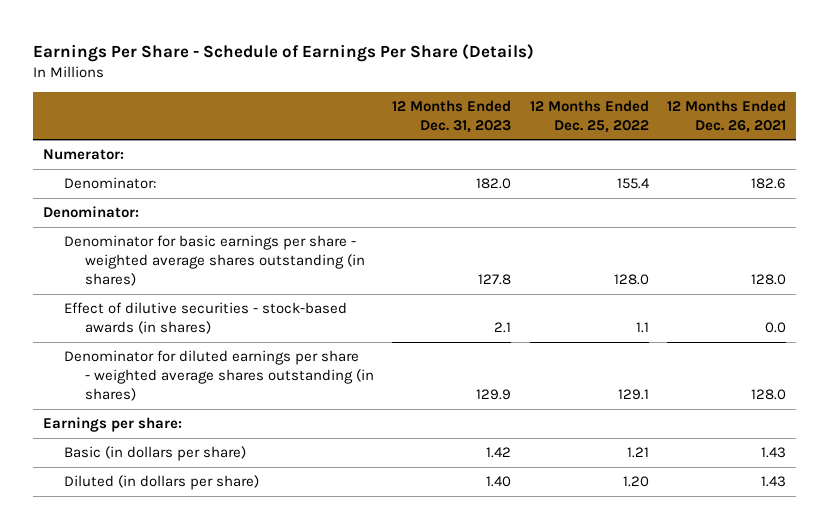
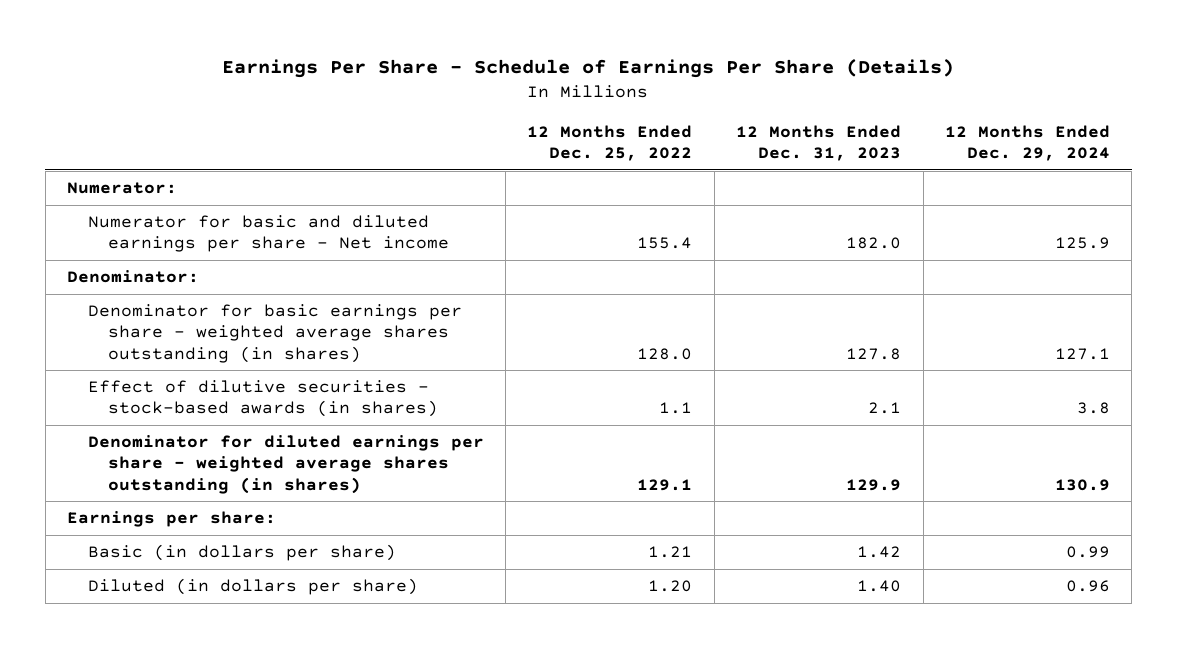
- | 12 Months Ended Dec. 31, 2023 | 12 Months Ended Dec. 25, 2022 | 12 Months Ended Dec. 26, 2021
+ | 12 Months Ended Dec. 25, 2022 | 12 Months Ended Dec. 31, 2023 | 12 Months Ended Dec. 29, 2024
- Denominator: | 182.0 | 155.4 | 182.6
+ Numerator for basic and diluted earnings per share - Net income | 155.4 | 182.0 | 125.9

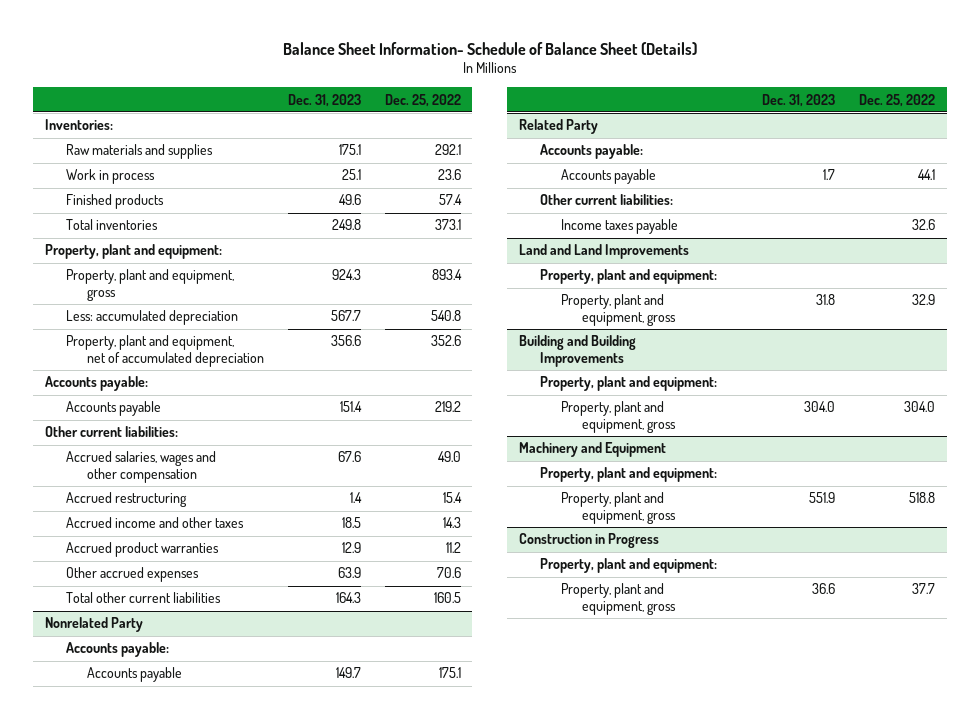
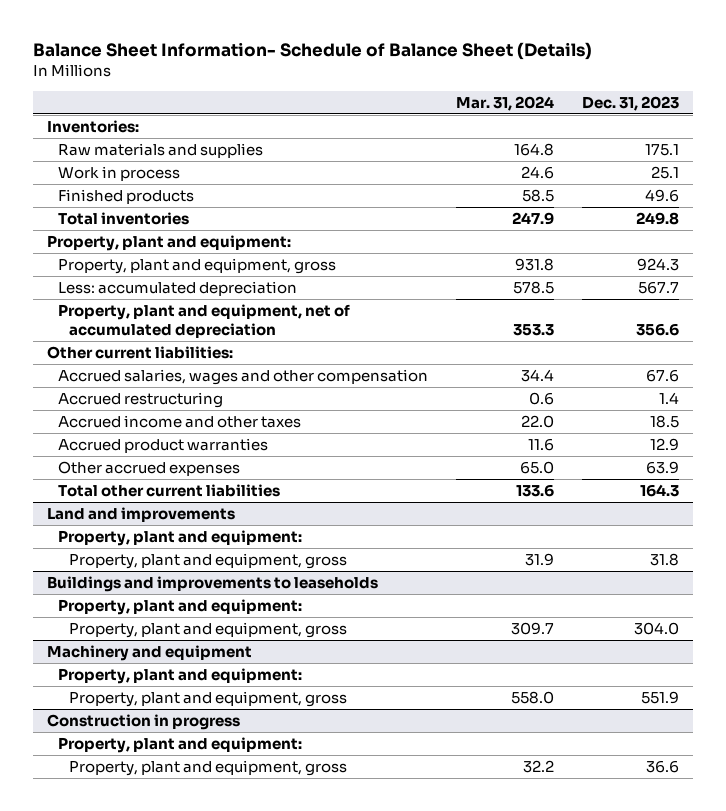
- | Dec. 31, 2023 | Dec. 25, 2022
+ | Mar. 31, 2024 | Dec. 31, 2023
- Accounts payable:
- Accounts payable | 151.4 | 219.2
- Nonrelated Party
- Accounts payable:
- Accounts payable | 149.7 | 175.1
- Related Party
- Accounts payable:
- Accounts payable | 1.7 | 44.1
- Other current liabilities:
- Income taxes payable | | 32.6
- Land and Land Improvements
+ Land and improvements
- Building and Building Improvements
+ Buildings and improvements to leaseholds
- Machinery and Equipment
+ Machinery and equipment
- Construction in Progress
+ Construction in progress

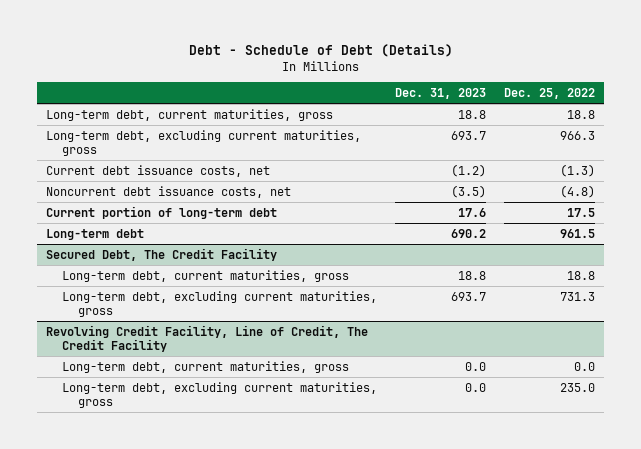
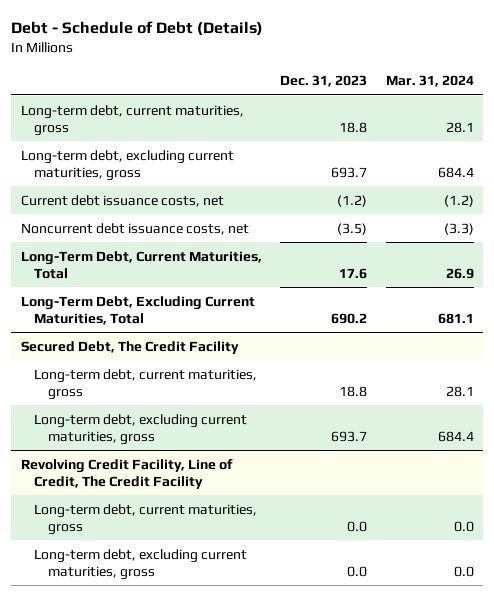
- | Dec. 31, 2023 | Dec. 25, 2022
+ | Dec. 31, 2023 | Mar. 31, 2024
- Current portion of long-term debt | 17.6 | 17.5
- Long-term debt | 690.2 | 961.5
+ Long-Term Debt, Current Maturities, Total | 17.6 | 26.9
+ Long-Term Debt, Excluding Current Maturities, Total | 690.2 | 681.1

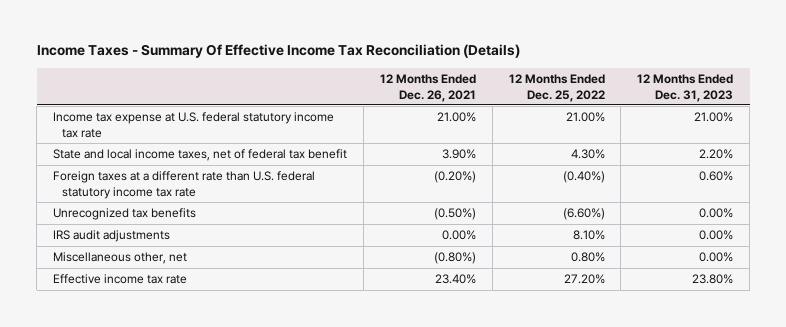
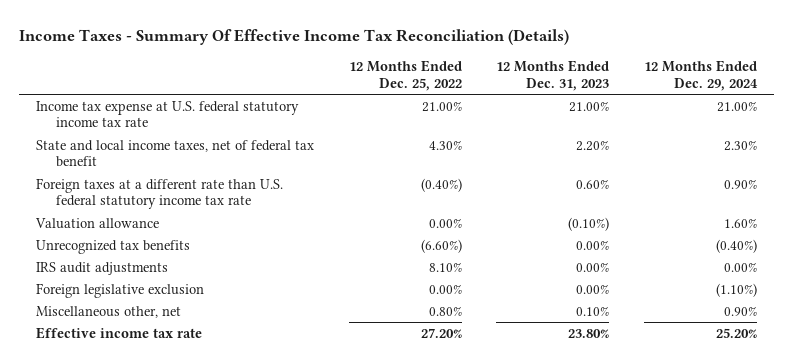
- | 12 Months Ended Dec. 26, 2021 | 12 Months Ended Dec. 25, 2022 | 12 Months Ended Dec. 31, 2023
+ | 12 Months Ended Dec. 25, 2022 | 12 Months Ended Dec. 31, 2023 | 12 Months Ended Dec. 29, 2024
+ Valuation allowance | 0.00% | (0.10%) | 1.60%
- Miscellaneous other, net | (0.80%) | 0.80% | 0.00%
+ Foreign legislative exclusion | 0.00% | 0.00% | (1.10%)
+ Miscellaneous other, net | 0.80% | 0.10% | 0.90%

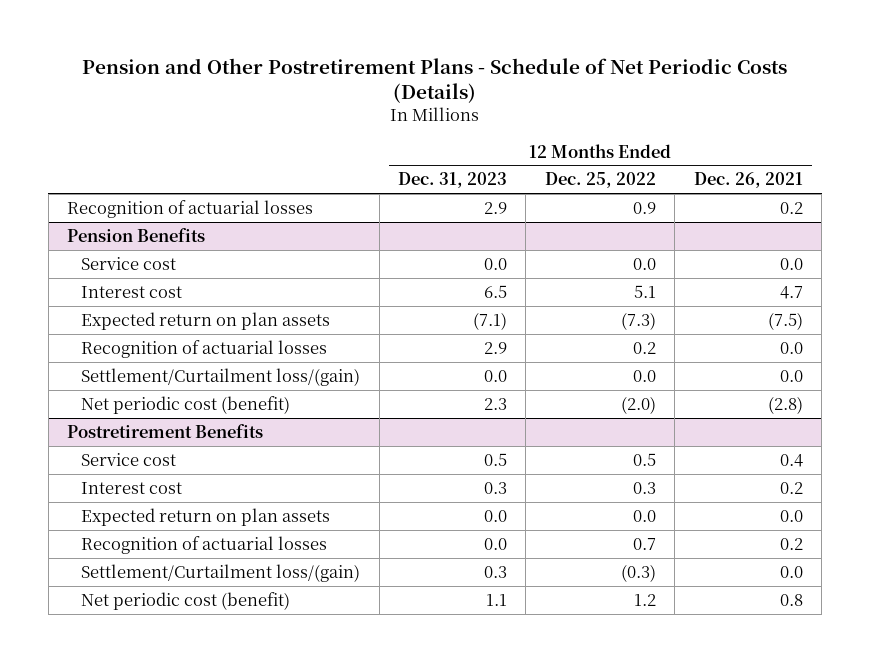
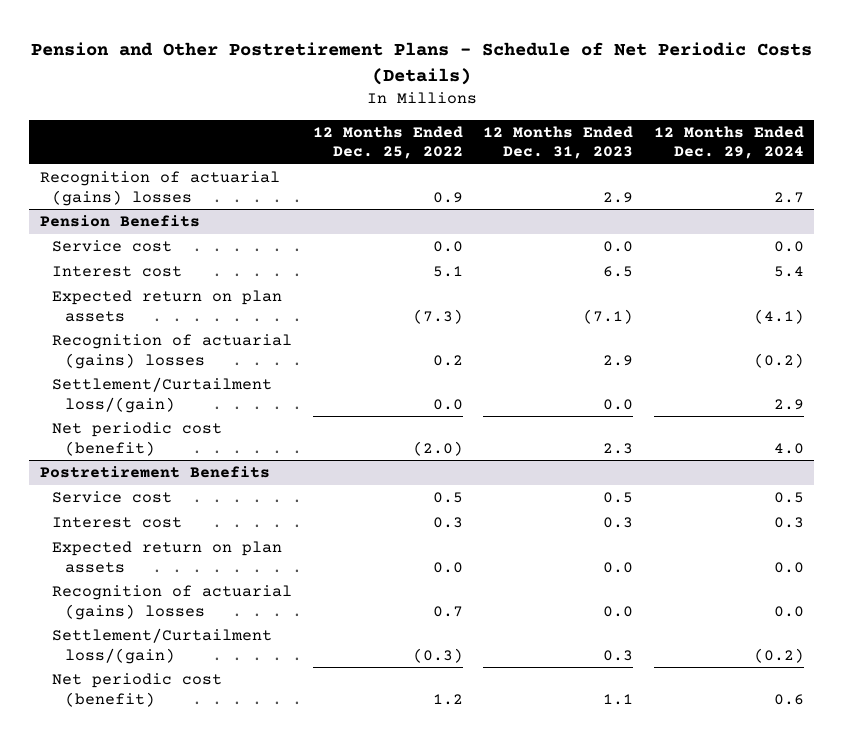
- | 12 Months Ended Dec. 31, 2023 | 12 Months Ended Dec. 25, 2022 | 12 Months Ended Dec. 26, 2021
+ | 12 Months Ended Dec. 25, 2022 | 12 Months Ended Dec. 31, 2023 | 12 Months Ended Dec. 29, 2024
- Recognition of actuarial losses | 2.9 | 0.9 | 0.2
+ Recognition of actuarial (gains) losses | 0.9 | 2.9 | 2.7
@ Pension Benefits
- Recognition of actuarial losses | 2.9 | 0.2 | 0.0
+ Recognition of actuarial (gains) losses | 0.2 | 2.9 | (0.2)
@ Postretirement Benefits
- Recognition of actuarial losses | 0.0 | 0.7 | 0.2
+ Recognition of actuarial (gains) losses | 0.7 | 0.0 | 0.0

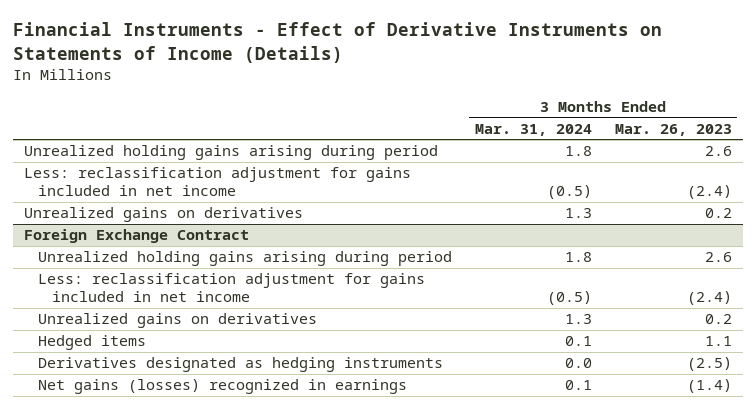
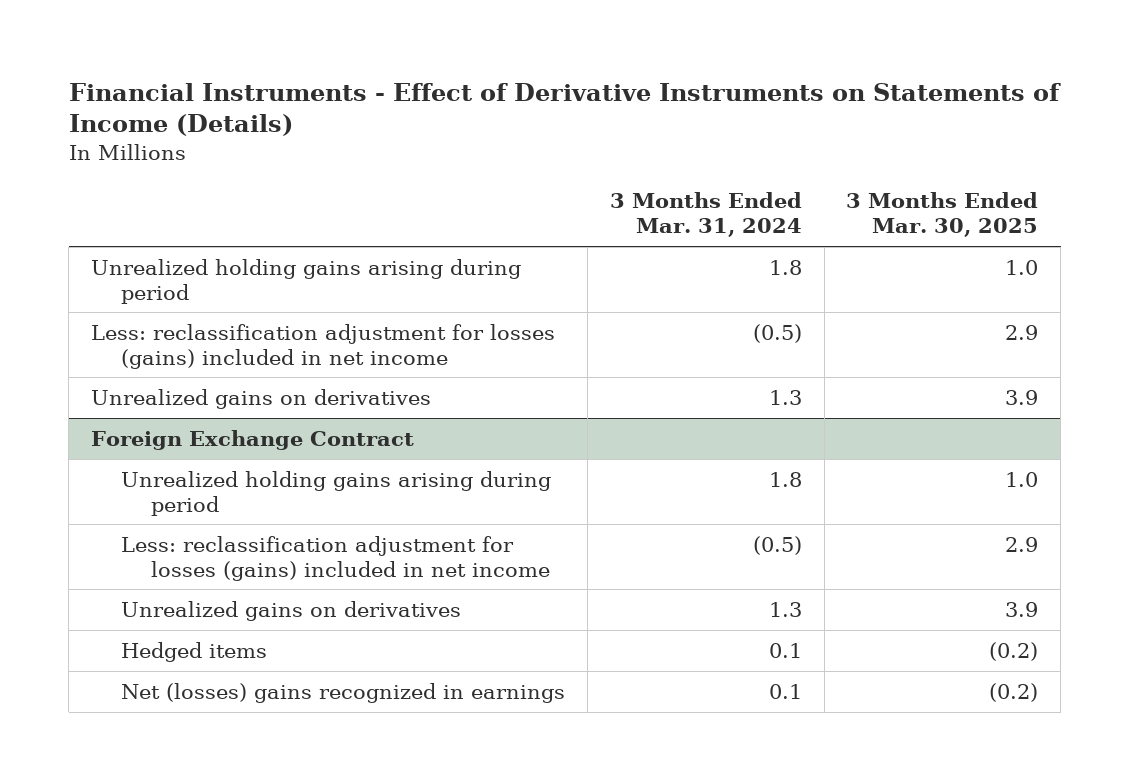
- | 3 Months Ended Mar. 31, 2024 | 3 Months Ended Mar. 26, 2023
+ | 3 Months Ended Mar. 31, 2024 | 3 Months Ended Mar. 30, 2025
- Less: reclassification adjustment for gains included in net income | (0.5) | (2.4)
+ Less: reclassification adjustment for losses (gains) included in net income | (0.5) | 2.9
@ Foreign Exchange Contract
- Less: reclassification adjustment for gains included in net income | (0.5) | (2.4)
+ Less: reclassification adjustment for losses (gains) included in net income | (0.5) | 2.9
- Derivatives designated as hedging instruments | 0.0 | (2.5)
- Net gains (losses) recognized in earnings | 0.1 | (1.4)
+ Net (losses) gains recognized in earnings | 0.1 | (0.2)

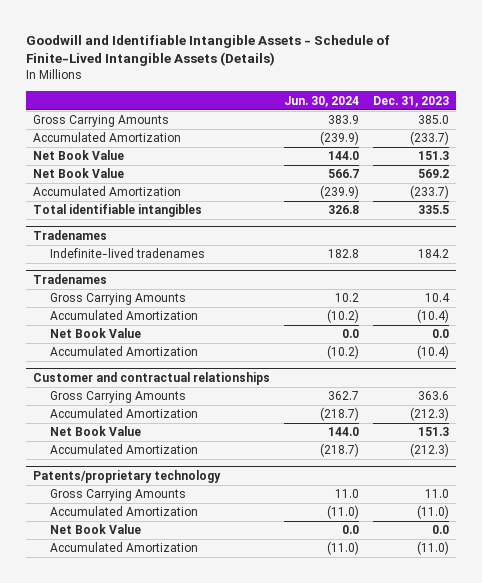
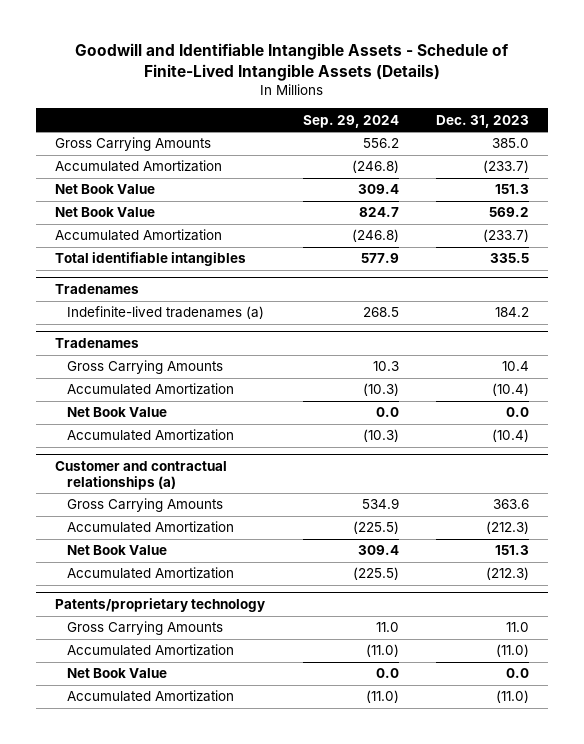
- | Jun. 30, 2024 | Dec. 31, 2023
+ | Sep. 29, 2024 | Dec. 31, 2023
@ Tradenames
- Indefinite-lived tradenames | 182.8 | 184.2
+ Indefinite-lived tradenames (a) | 268.5 | 184.2
- Customer and contractual relationships
+ Customer and contractual relationships (a)

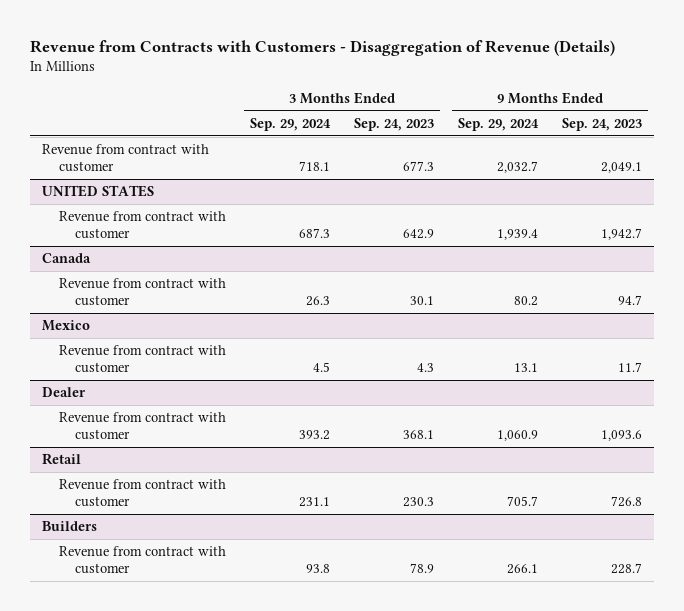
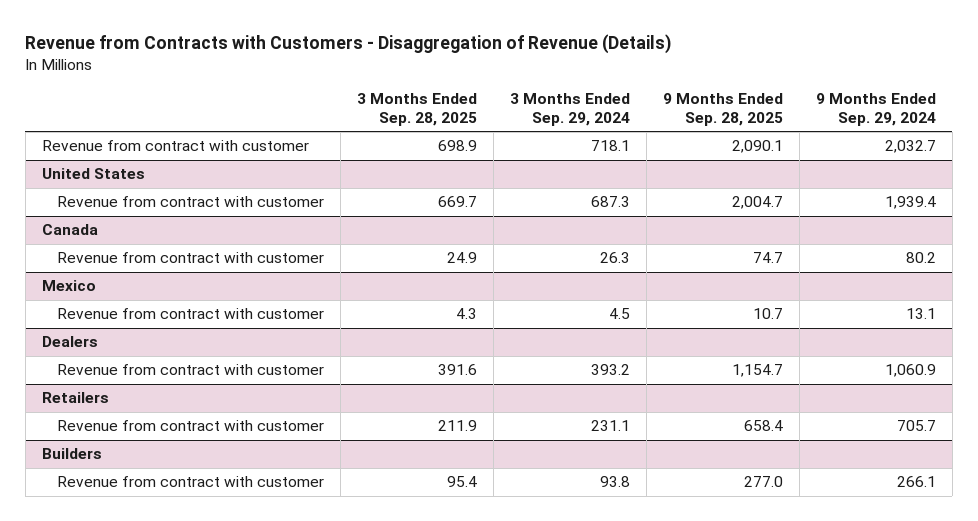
- | 3 Months Ended Sep. 29, 2024 | 3 Months Ended Sep. 24, 2023 | 9 Months Ended Sep. 29, 2024 | 9 Months Ended Sep. 24, 2023
+ | 3 Months Ended Sep. 28, 2025 | 3 Months Ended Sep. 29, 2024 | 9 Months Ended Sep. 28, 2025 | 9 Months Ended Sep. 29, 2024
- UNITED STATES
+ United States
- Dealer
+ Dealers
- Retail
+ Retailers

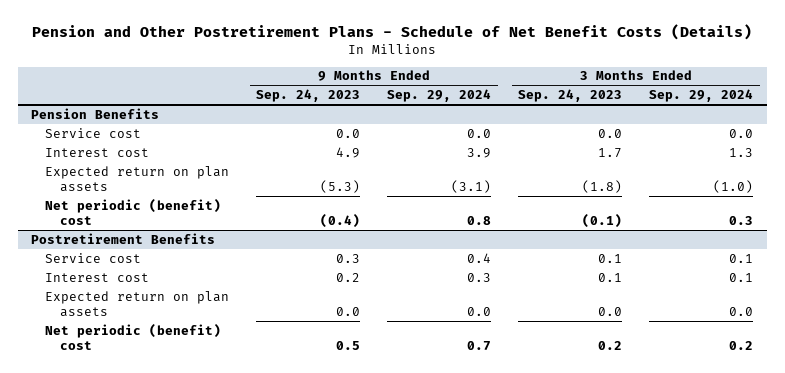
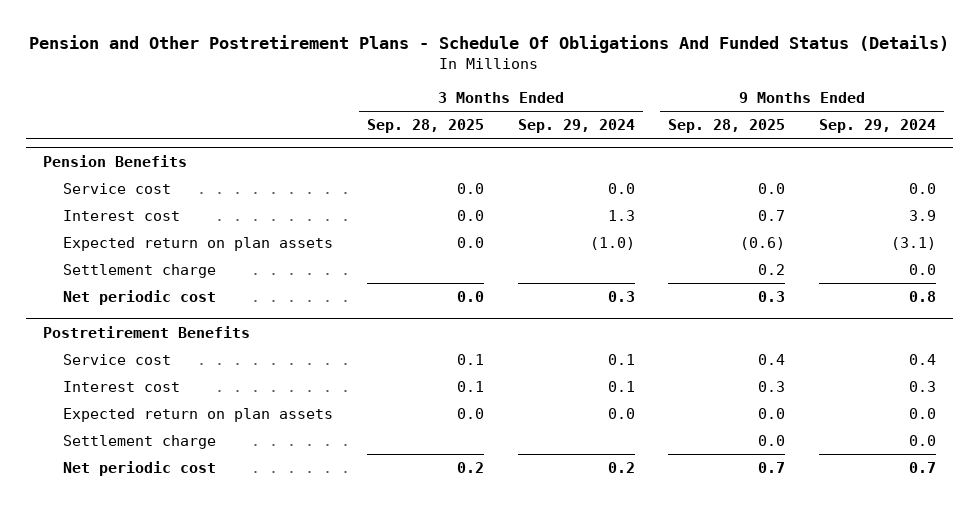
- Pension and Other Postretirement Plans - Schedule of Net Benefit Costs (Details)
+ Pension and Other Postretirement Plans - Schedule Of Obligations And Funded Status (Details)
- | 9 Months Ended Sep. 24, 2023 | 9 Months Ended Sep. 29, 2024 | 3 Months Ended Sep. 24, 2023 | 3 Months Ended Sep. 29, 2024
+ | 3 Months Ended Sep. 28, 2025 | 3 Months Ended Sep. 29, 2024 | 9 Months Ended Sep. 28, 2025 | 9 Months Ended Sep. 29, 2024
@ Pension Benefits
- Net periodic (benefit) cost | (0.4) | 0.8 | (0.1) | 0.3
+ Settlement charge | | | 0.2 | 0.0
+ Net periodic cost | 0.0 | 0.3 | 0.3 | 0.8
@ Postretirement Benefits
- Net periodic (benefit) cost | 0.5 | 0.7 | 0.2 | 0.2
+ Settlement charge | | | 0.0 | 0.0
+ Net periodic cost | 0.2 | 0.2 | 0.7 | 0.7

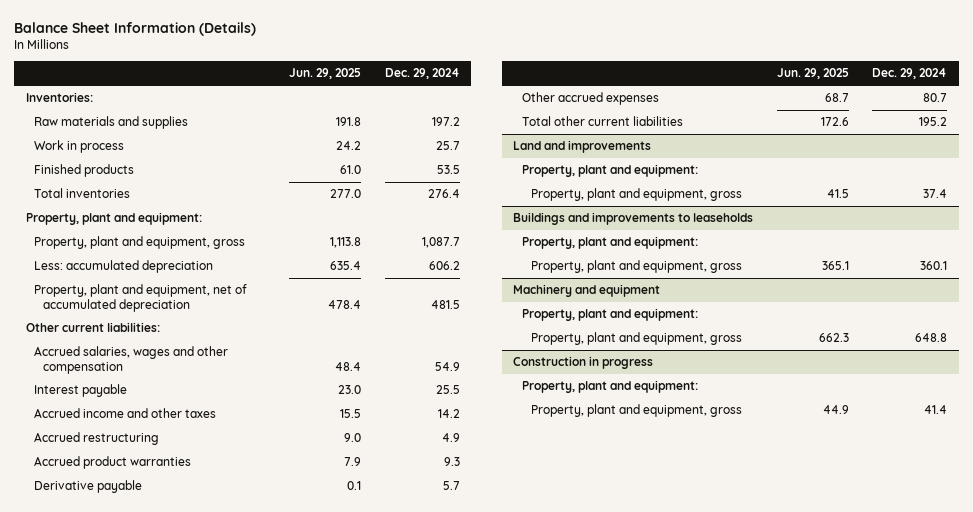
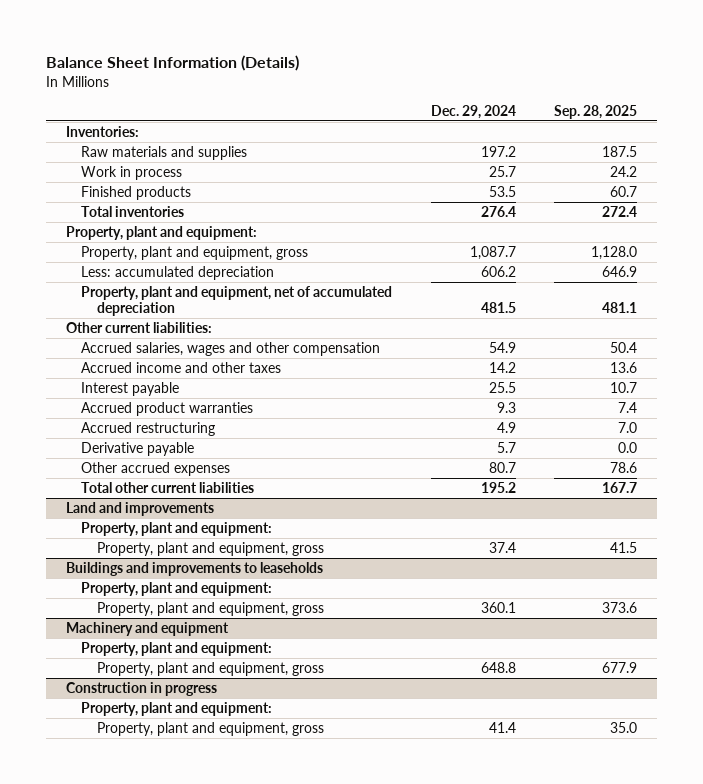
- | Jun. 29, 2025 | Dec. 29, 2024
+ | Dec. 29, 2024 | Sep. 28, 2025
moved down: Interest payable | 25.5 | 10.7
moved down: Accrued restructuring | 4.9 | 7.0

